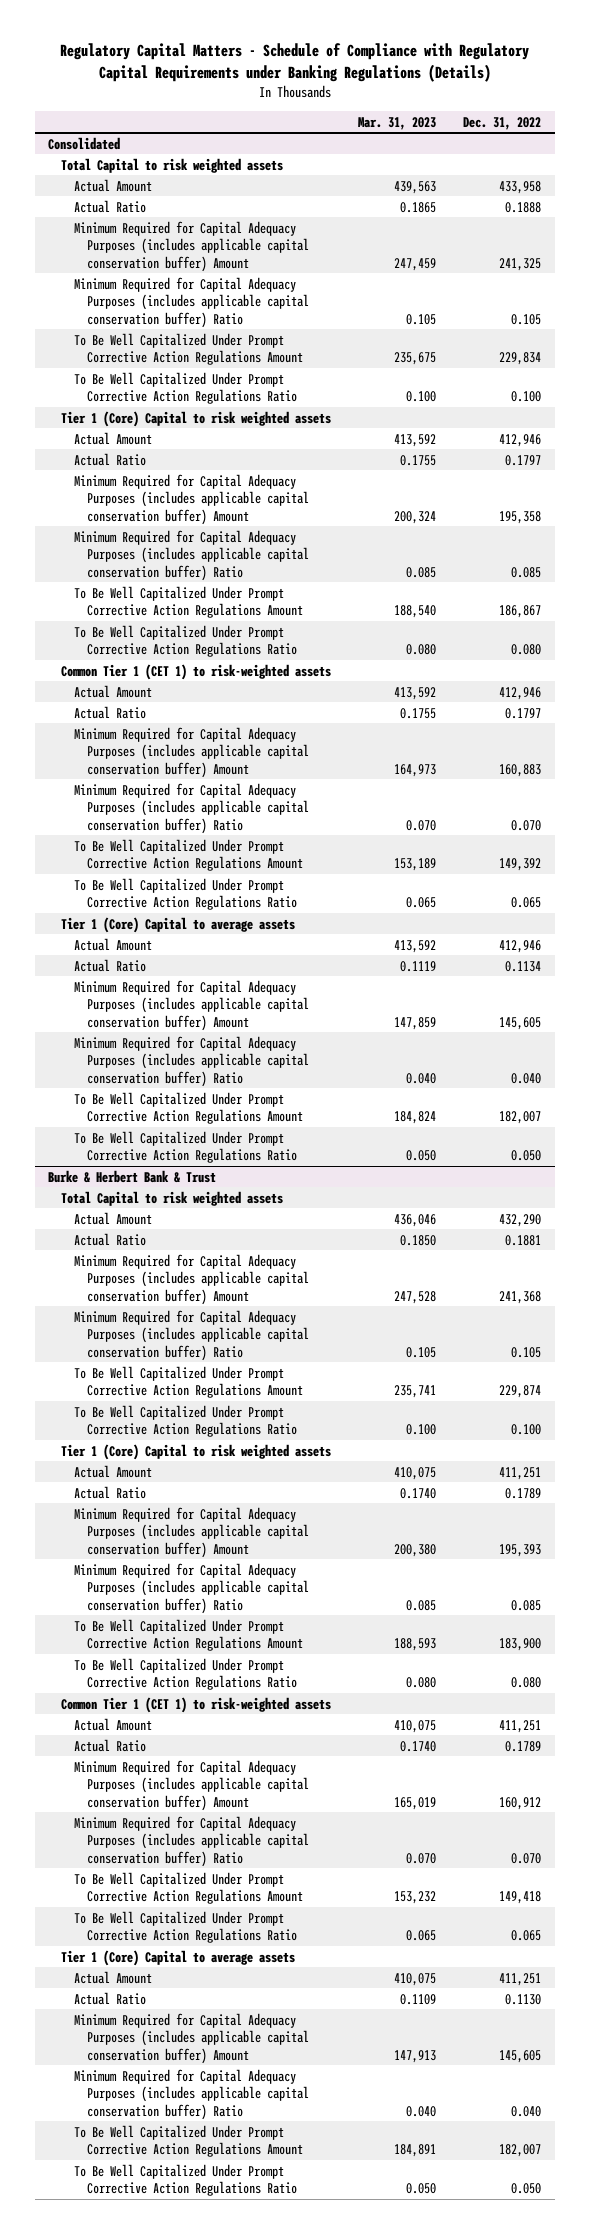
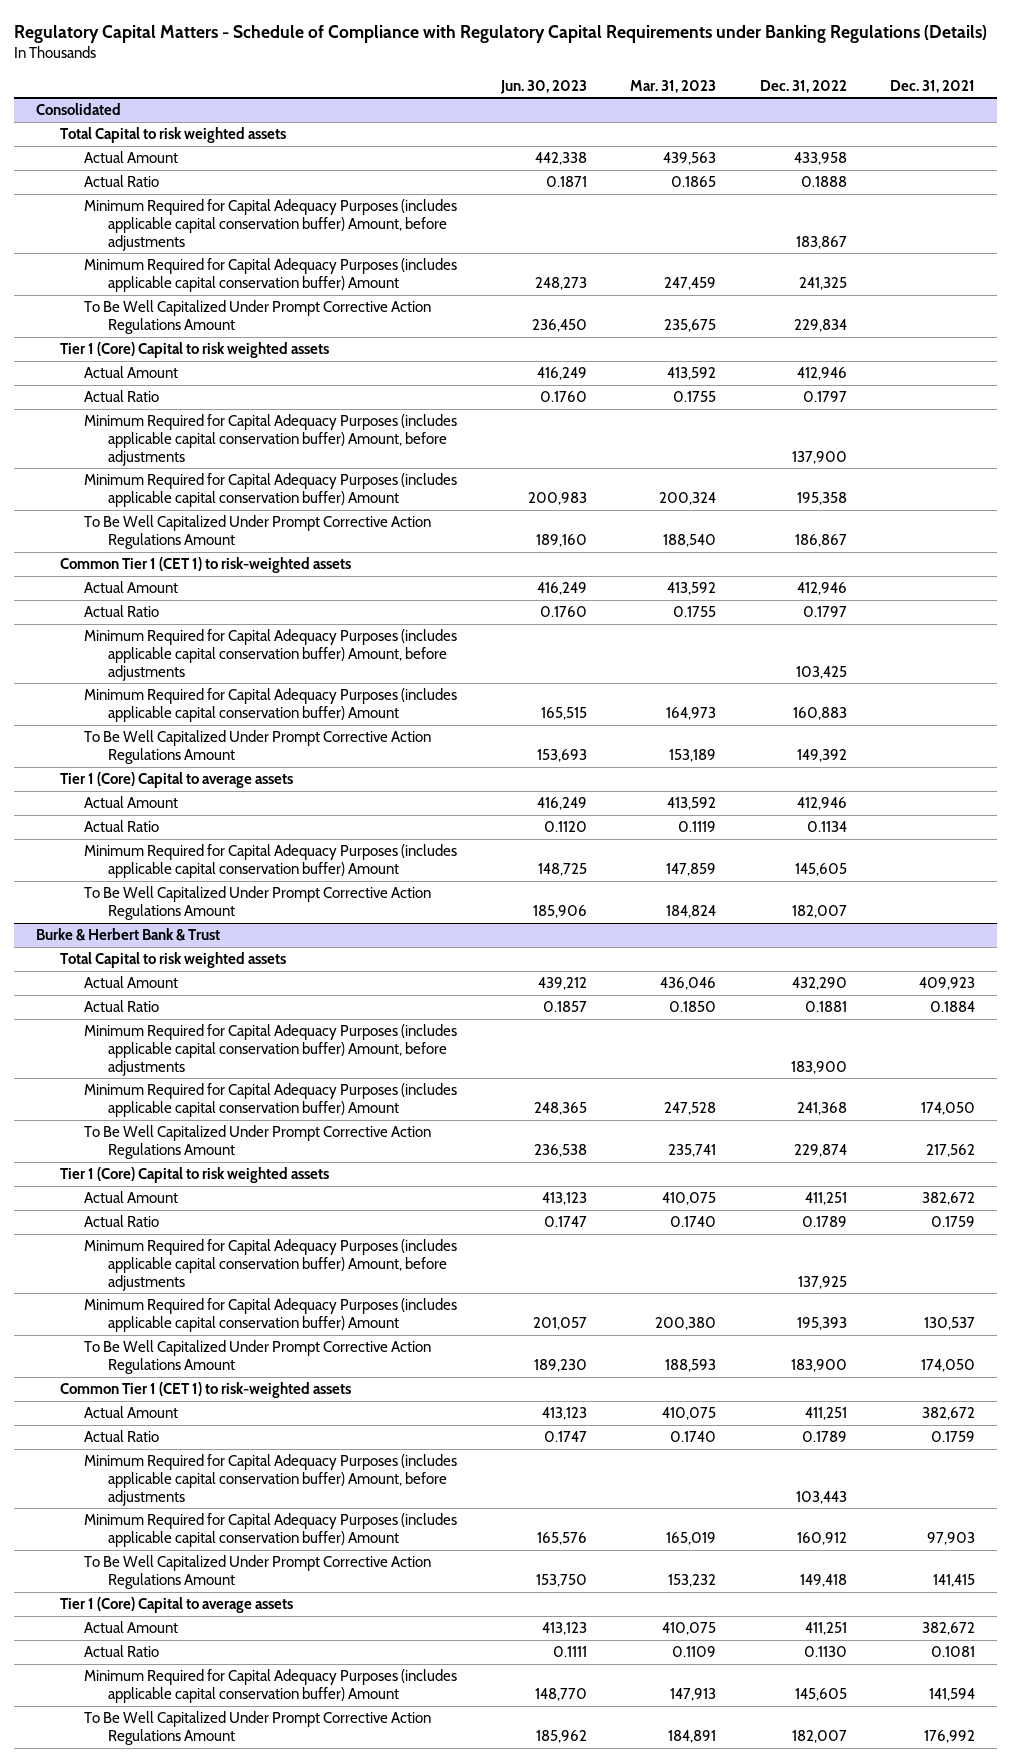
- | Mar. 31, 2023 | Dec. 31, 2022
+ | Jun. 30, 2023 | Mar. 31, 2023 | Dec. 31, 2022 | Dec. 31, 2021
@ Consolidated
+ Minimum Required for Capital Adequacy Purposes (includes applicable capital conservation buffer) Amount, before adjustments | | | 183,867 |
- Minimum Required for Capital Adequacy Purposes (includes applicable capital conservation buffer) Ratio | 0.105 | 0.105
- To Be Well Capitalized Under Prompt Corrective Action Regulations Ratio | 0.100 | 0.100
+ Minimum Required for Capital Adequacy Purposes (includes applicable capital conservation buffer) Amount, before adjustments | | | 137,900 |
- Minimum Required for Capital Adequacy Purposes (includes applicable capital conservation buffer) Ratio | 0.085 | 0.085
- To Be Well Capitalized Under Prompt Corrective Action Regulations Ratio | 0.080 | 0.080
+ Minimum Required for Capital Adequacy Purposes (includes applicable capital conservation buffer) Amount, before adjustments | | | 103,425 |
- Minimum Required for Capital Adequacy Purposes (includes applicable capital conservation buffer) Ratio | 0.070 | 0.070
- To Be Well Capitalized Under Prompt Corrective Action Regulations Ratio | 0.065 | 0.065
- Minimum Required for Capital Adequacy Purposes (includes applicable capital conservation buffer) Ratio | 0.040 | 0.040
- To Be Well Capitalized Under Prompt Corrective Action Regulations Ratio | 0.050 | 0.050
@ Burke & Herbert Bank & Trust
+ Minimum Required for Capital Adequacy Purposes (includes applicable capital conservation buffer) Amount, before adjustments | | | 183,900 |
- Minimum Required for Capital Adequacy Purposes (includes applicable capital conservation buffer) Ratio | 0.105 | 0.105
- To Be Well Capitalized Under Prompt Corrective Action Regulations Ratio | 0.100 | 0.100
+ Minimum Required for Capital Adequacy Purposes (includes applicable capital conservation buffer) Amount, before adjustments | | | 137,925 |
- Minimum Required for Capital Adequacy Purposes (includes applicable capital conservation buffer) Ratio | 0.085 | 0.085
- To Be Well Capitalized Under Prompt Corrective Action Regulations Ratio | 0.080 | 0.080
+ Minimum Required for Capital Adequacy Purposes (includes applicable capital conservation buffer) Amount, before adjustments | | | 103,443 |
- Minimum Required for Capital Adequacy Purposes (includes applicable capital conservation buffer) Ratio | 0.070 | 0.070
- To Be Well Capitalized Under Prompt Corrective Action Regulations Ratio | 0.065 | 0.065
- Minimum Required for Capital Adequacy Purposes (includes applicable capital conservation buffer) Ratio | 0.040 | 0.040
- To Be Well Capitalized Under Prompt Corrective Action Regulations Ratio | 0.050 | 0.050

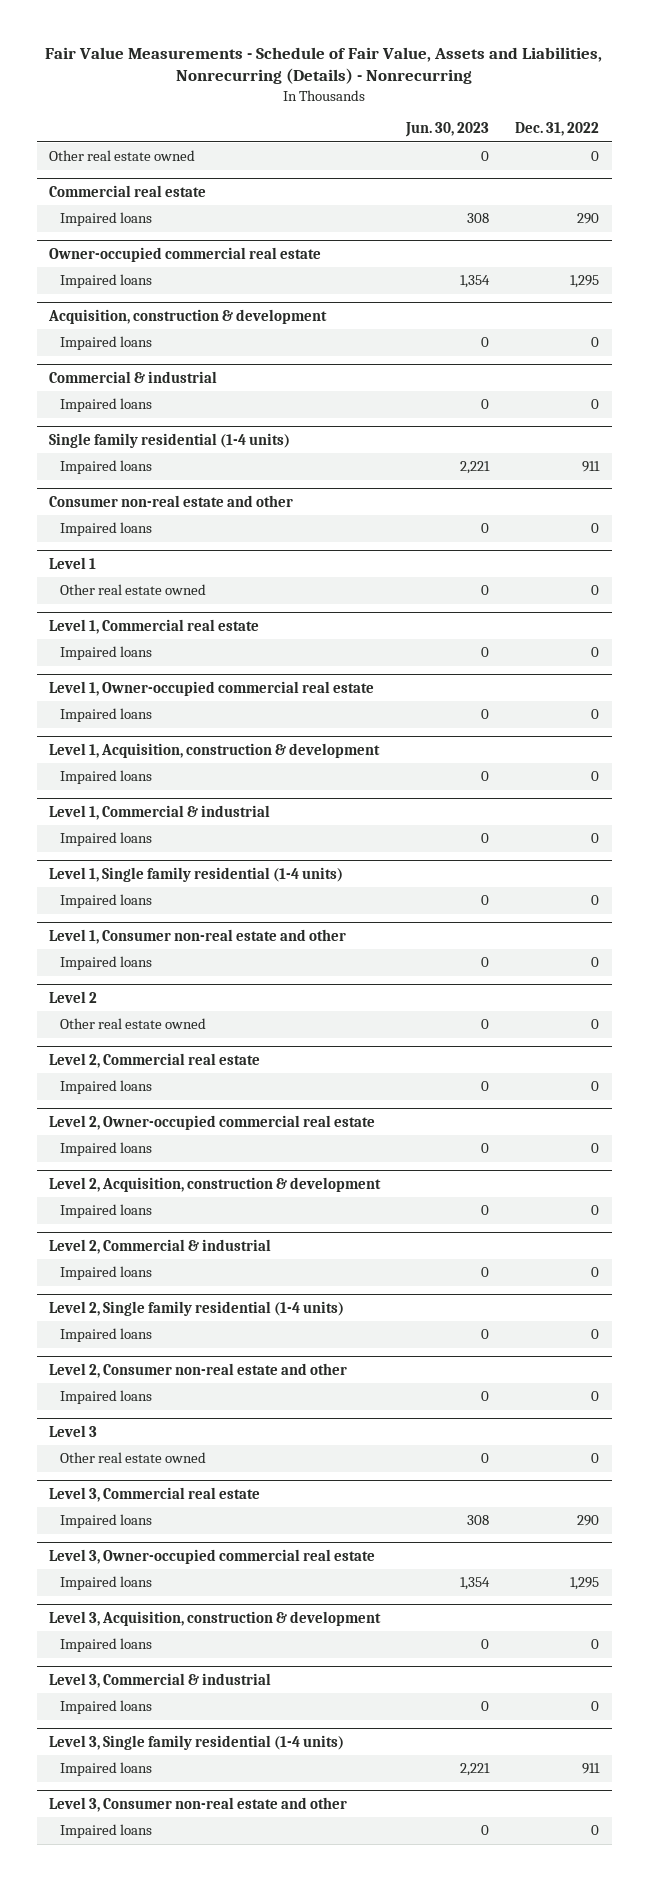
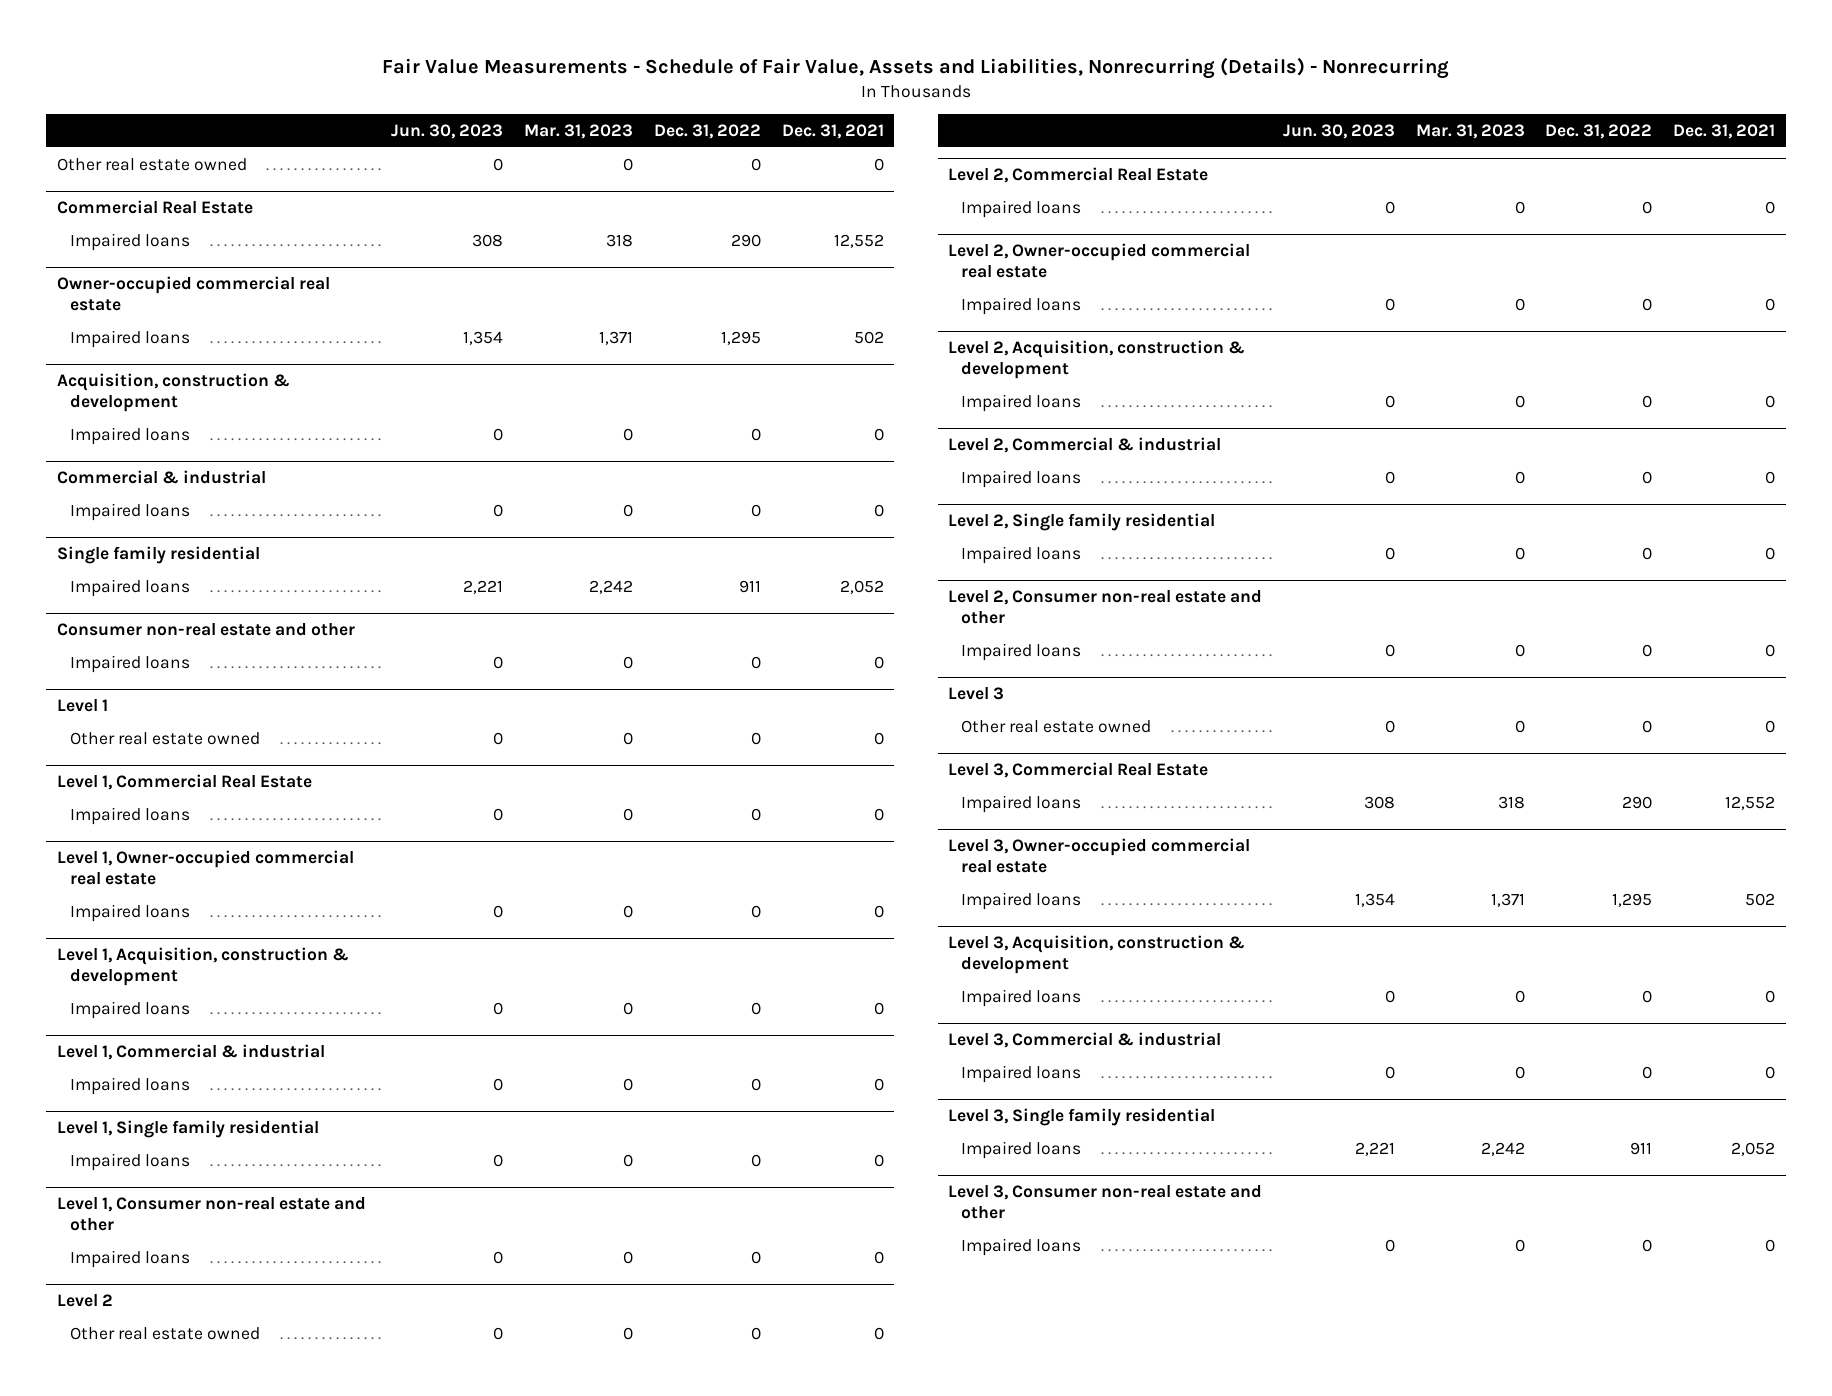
- | Jun. 30, 2023 | Dec. 31, 2022
+ | Jun. 30, 2023 | Mar. 31, 2023 | Dec. 31, 2022 | Dec. 31, 2021
- Commercial real estate
+ Commercial Real Estate
- Single family residential (1-4 units)
+ Single family residential
- Level 1, Commercial real estate
+ Level 1, Commercial Real Estate
- Level 1, Single family residential (1-4 units)
+ Level 1, Single family residential
- Level 2, Commercial real estate
+ Level 2, Commercial Real Estate
- Level 2, Single family residential (1-4 units)
+ Level 2, Single family residential
- Level 3, Commercial real estate
+ Level 3, Commercial Real Estate
- Level 3, Single family residential (1-4 units)
+ Level 3, Single family residential

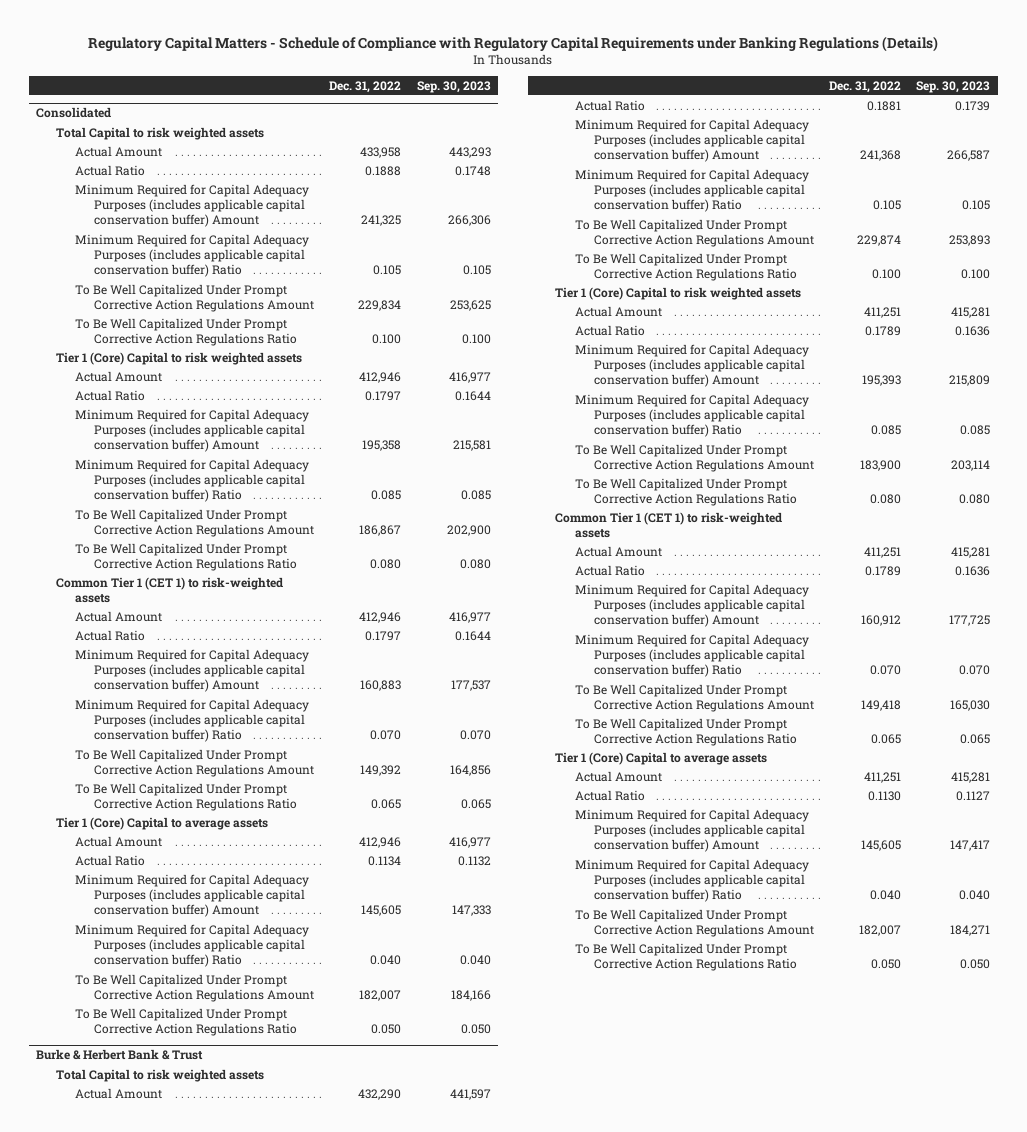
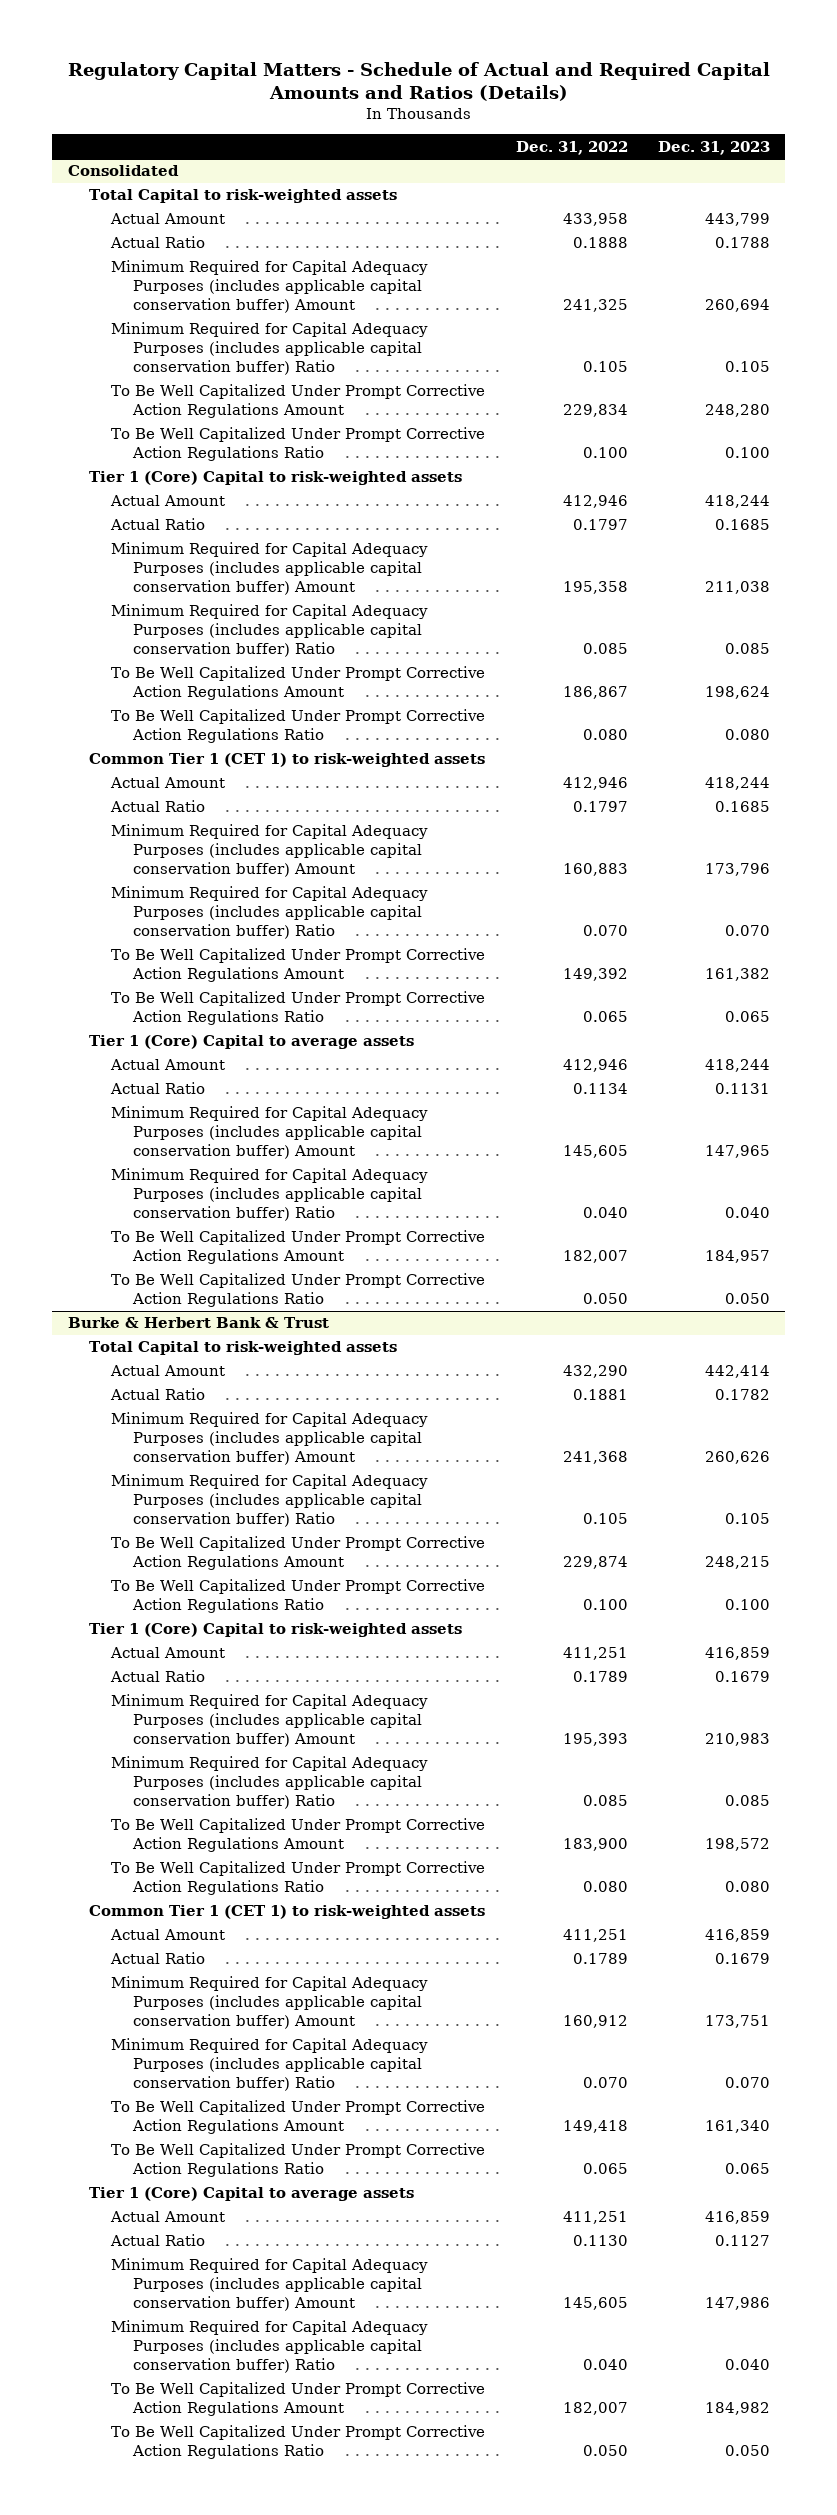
- Regulatory Capital Matters - Schedule of Compliance with Regulatory Capital Requirements under Banking Regulations (Details)
+ Regulatory Capital Matters - Schedule of Actual and Required Capital Amounts and Ratios (Details)
- | Dec. 31, 2022 | Sep. 30, 2023
+ | Dec. 31, 2022 | Dec. 31, 2023
@ Consolidated
- Total Capital to risk weighted assets
+ Total Capital to risk-weighted assets
- Tier 1 (Core) Capital to risk weighted assets
+ Tier 1 (Core) Capital to risk-weighted assets
@ Burke & Herbert Bank & Trust
- Total Capital to risk weighted assets
+ Total Capital to risk-weighted assets
- Tier 1 (Core) Capital to risk weighted assets
+ Tier 1 (Core) Capital to risk-weighted assets

